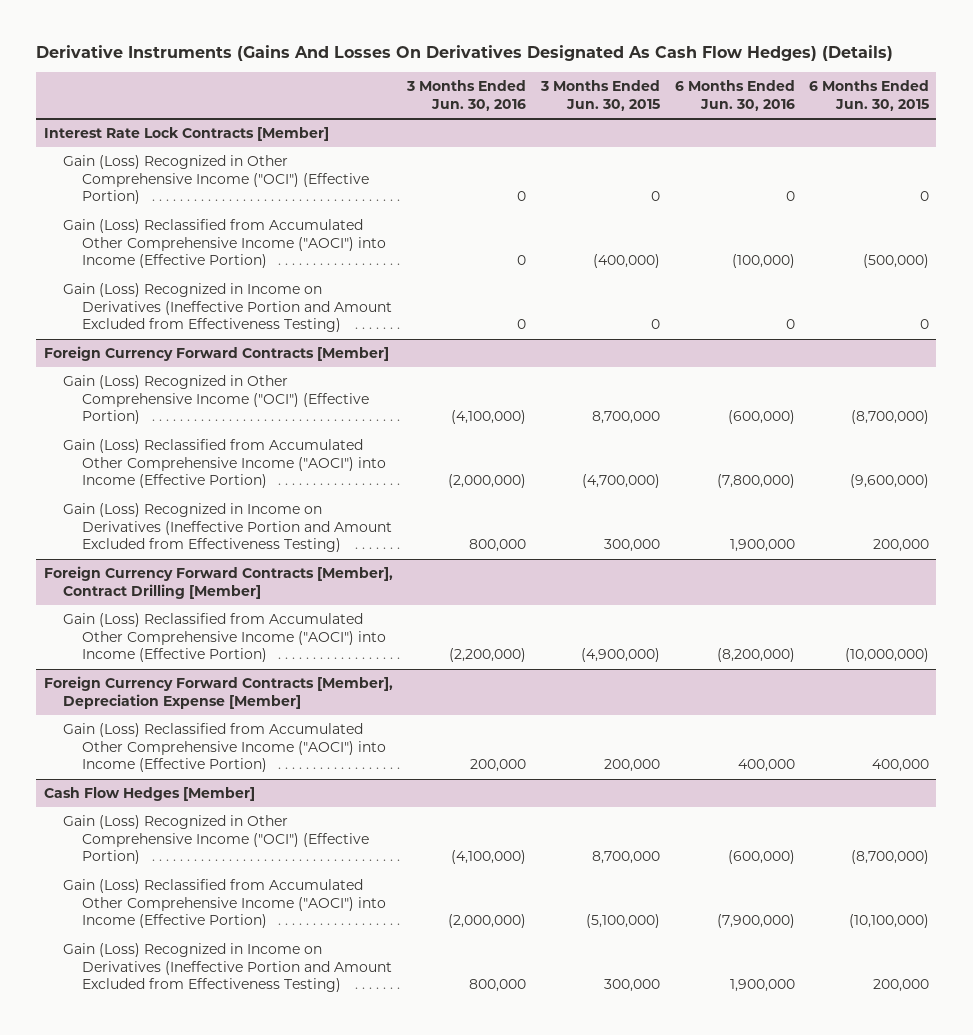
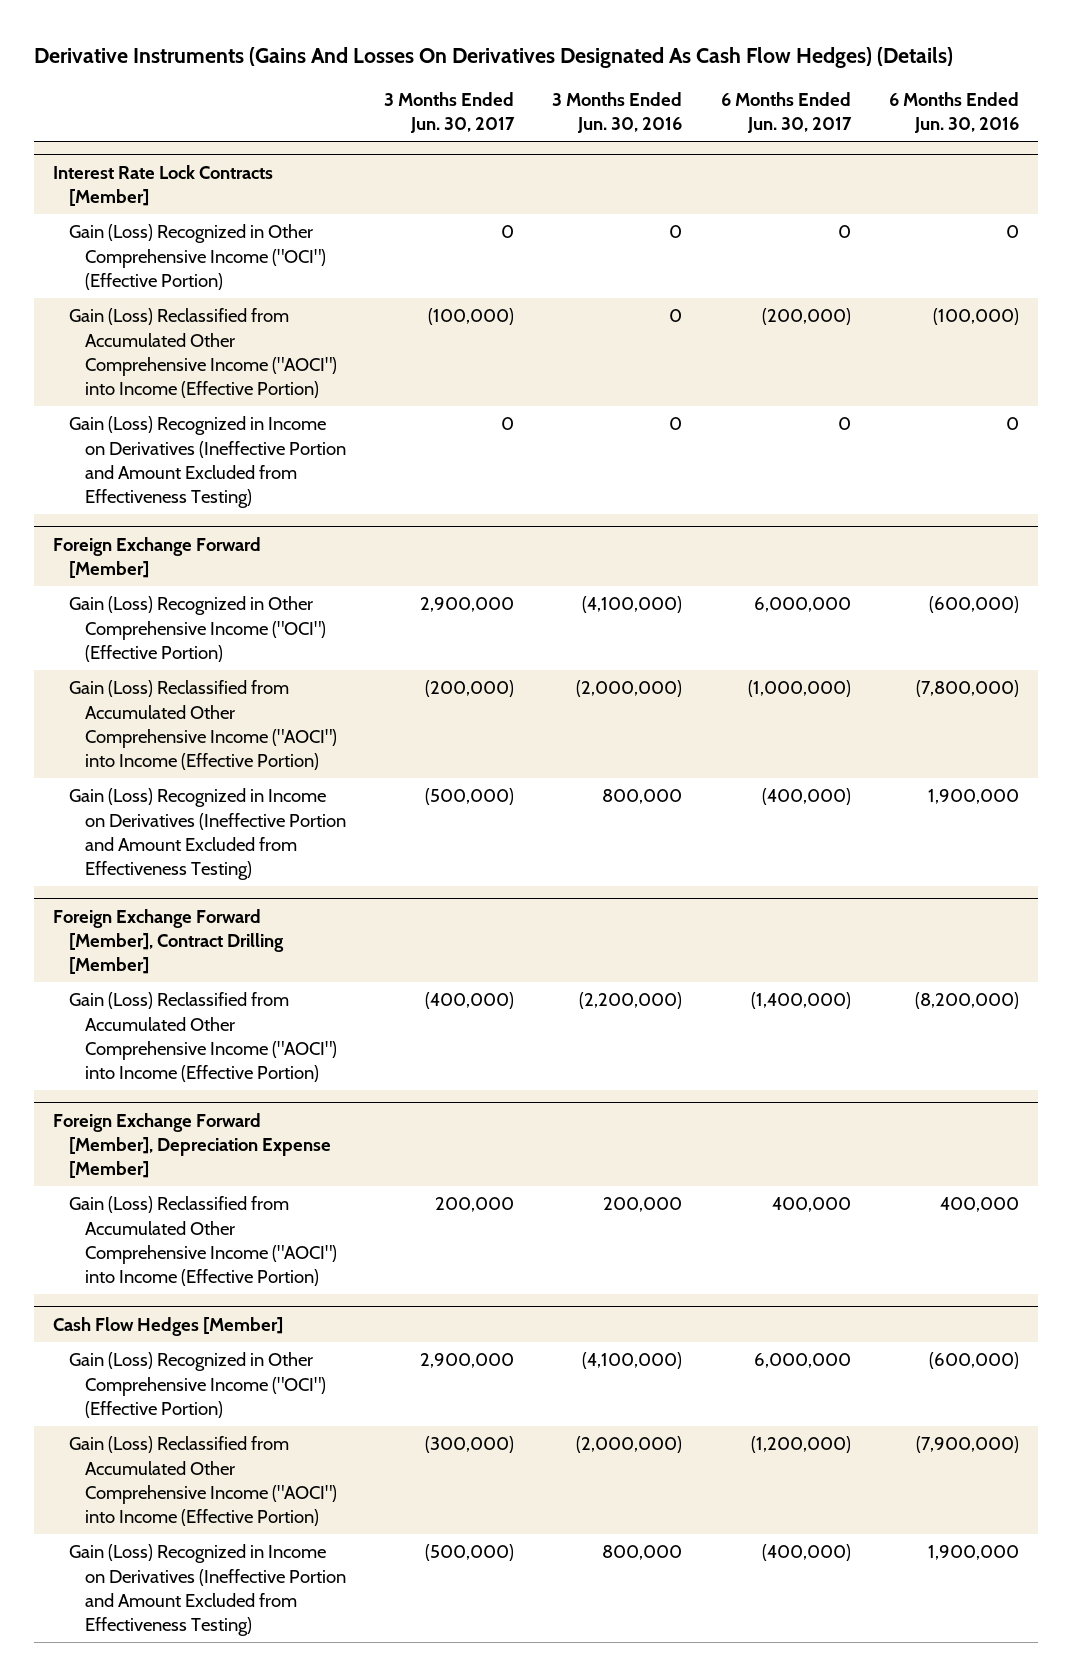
- | 3 Months Ended Jun. 30, 2016 | 3 Months Ended Jun. 30, 2015 | 6 Months Ended Jun. 30, 2016 | 6 Months Ended Jun. 30, 2015
+ | 3 Months Ended Jun. 30, 2017 | 3 Months Ended Jun. 30, 2016 | 6 Months Ended Jun. 30, 2017 | 6 Months Ended Jun. 30, 2016
- Foreign Currency Forward Contracts [Member]
+ Foreign Exchange Forward [Member]
- Foreign Currency Forward Contracts [Member], Contract Drilling [Member]
+ Foreign Exchange Forward [Member], Contract Drilling [Member]
- Foreign Currency Forward Contracts [Member], Depreciation Expense [Member]
+ Foreign Exchange Forward [Member], Depreciation Expense [Member]

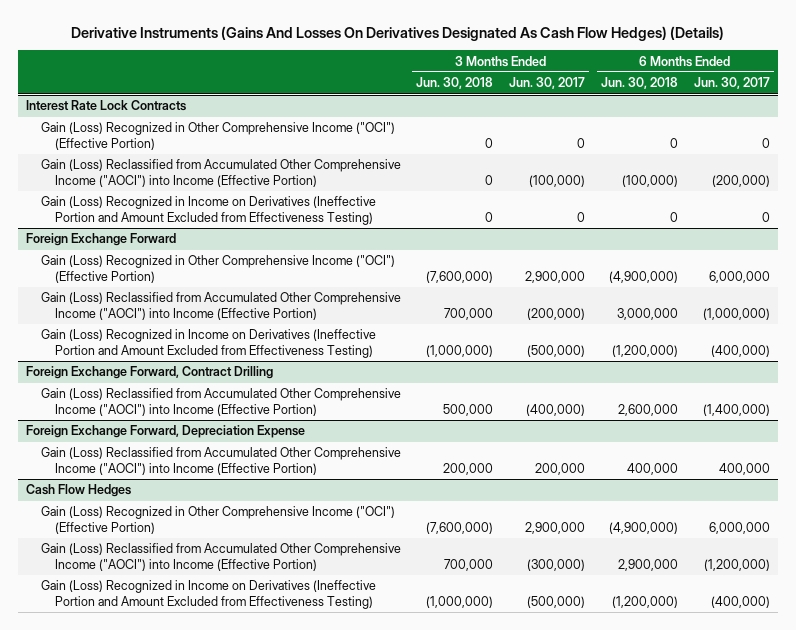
- | 3 Months Ended Jun. 30, 2017 | 3 Months Ended Jun. 30, 2016 | 6 Months Ended Jun. 30, 2017 | 6 Months Ended Jun. 30, 2016
+ | 3 Months Ended Jun. 30, 2018 | 3 Months Ended Jun. 30, 2017 | 6 Months Ended Jun. 30, 2018 | 6 Months Ended Jun. 30, 2017
- Interest Rate Lock Contracts [Member]
+ Interest Rate Lock Contracts
- Foreign Exchange Forward [Member]
+ Foreign Exchange Forward
- Foreign Exchange Forward [Member], Contract Drilling [Member]
+ Foreign Exchange Forward, Contract Drilling
- Foreign Exchange Forward [Member], Depreciation Expense [Member]
+ Foreign Exchange Forward, Depreciation Expense
- Cash Flow Hedges [Member]
+ Cash Flow Hedges

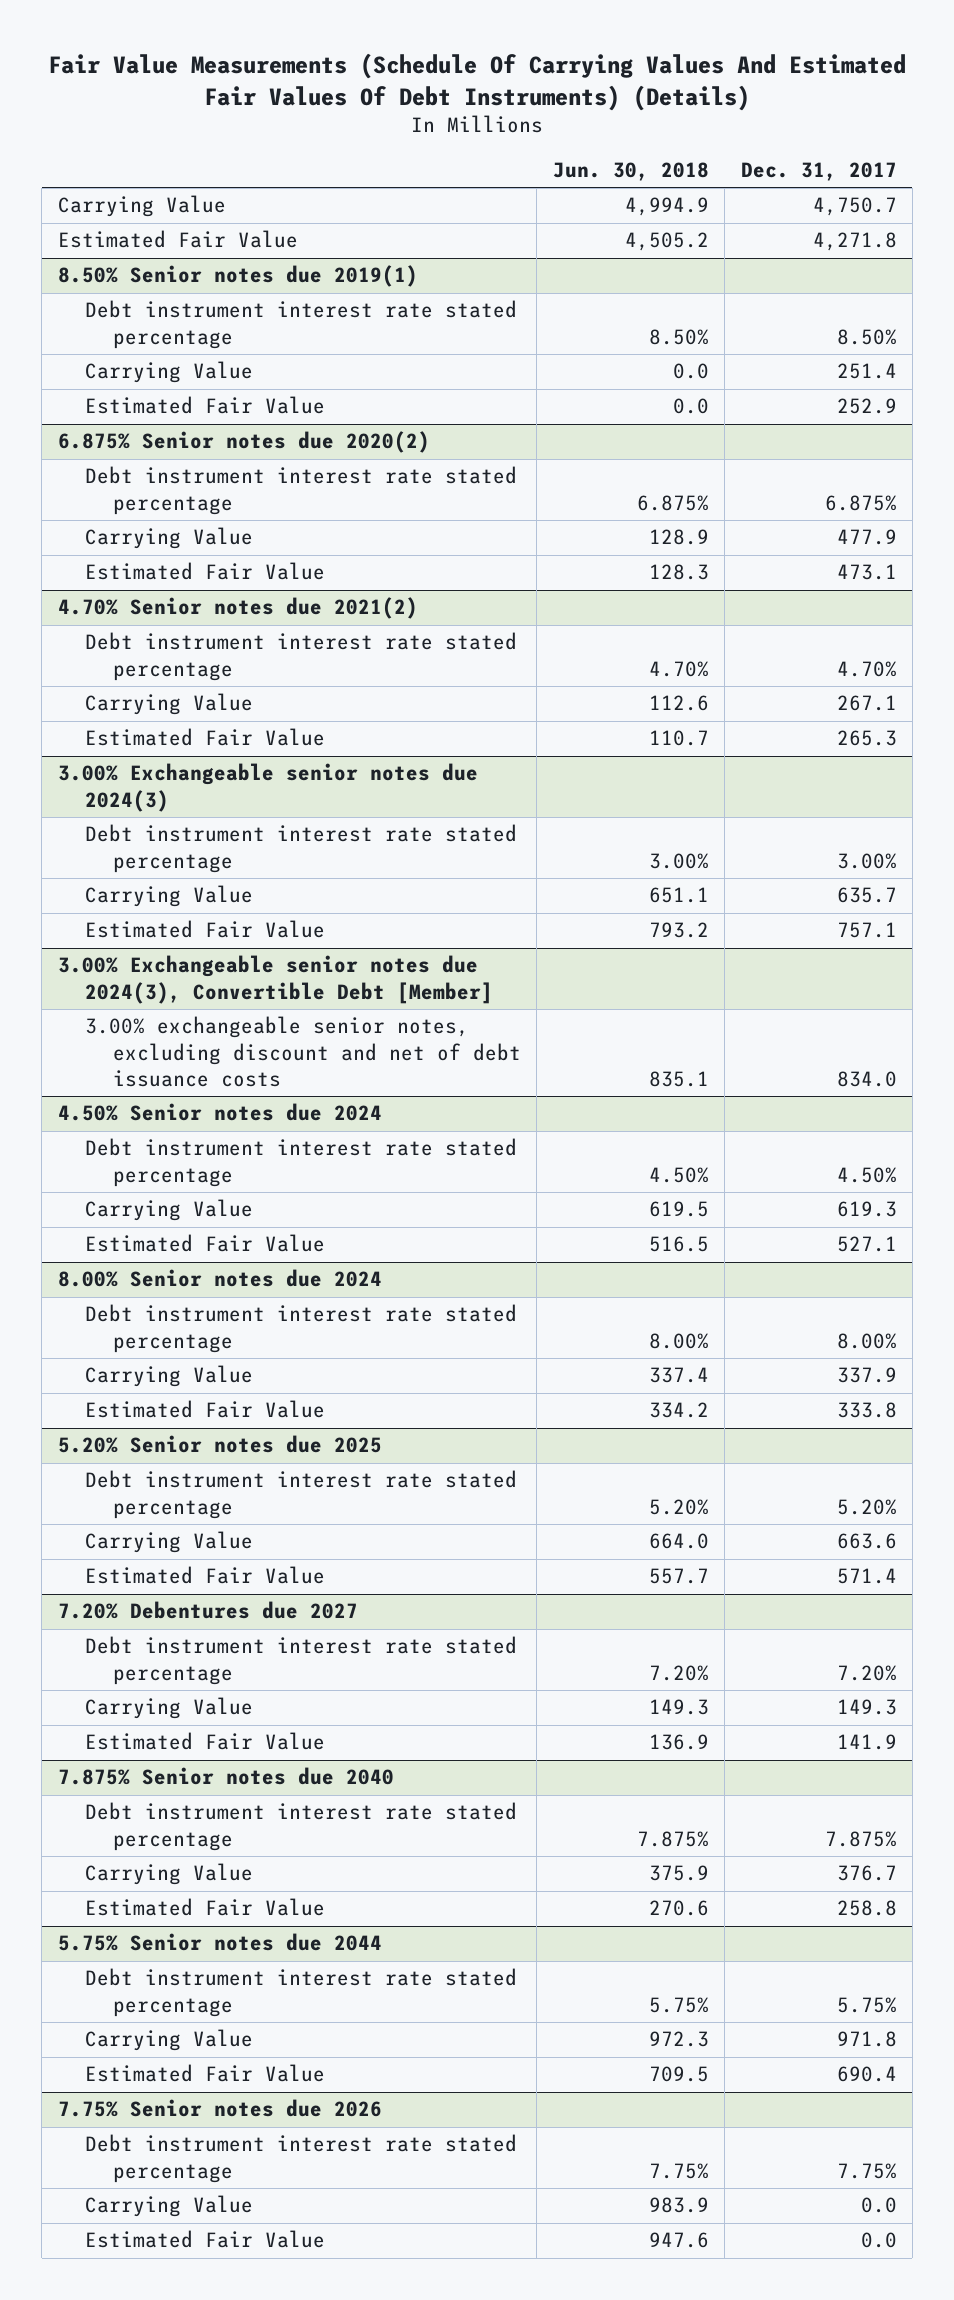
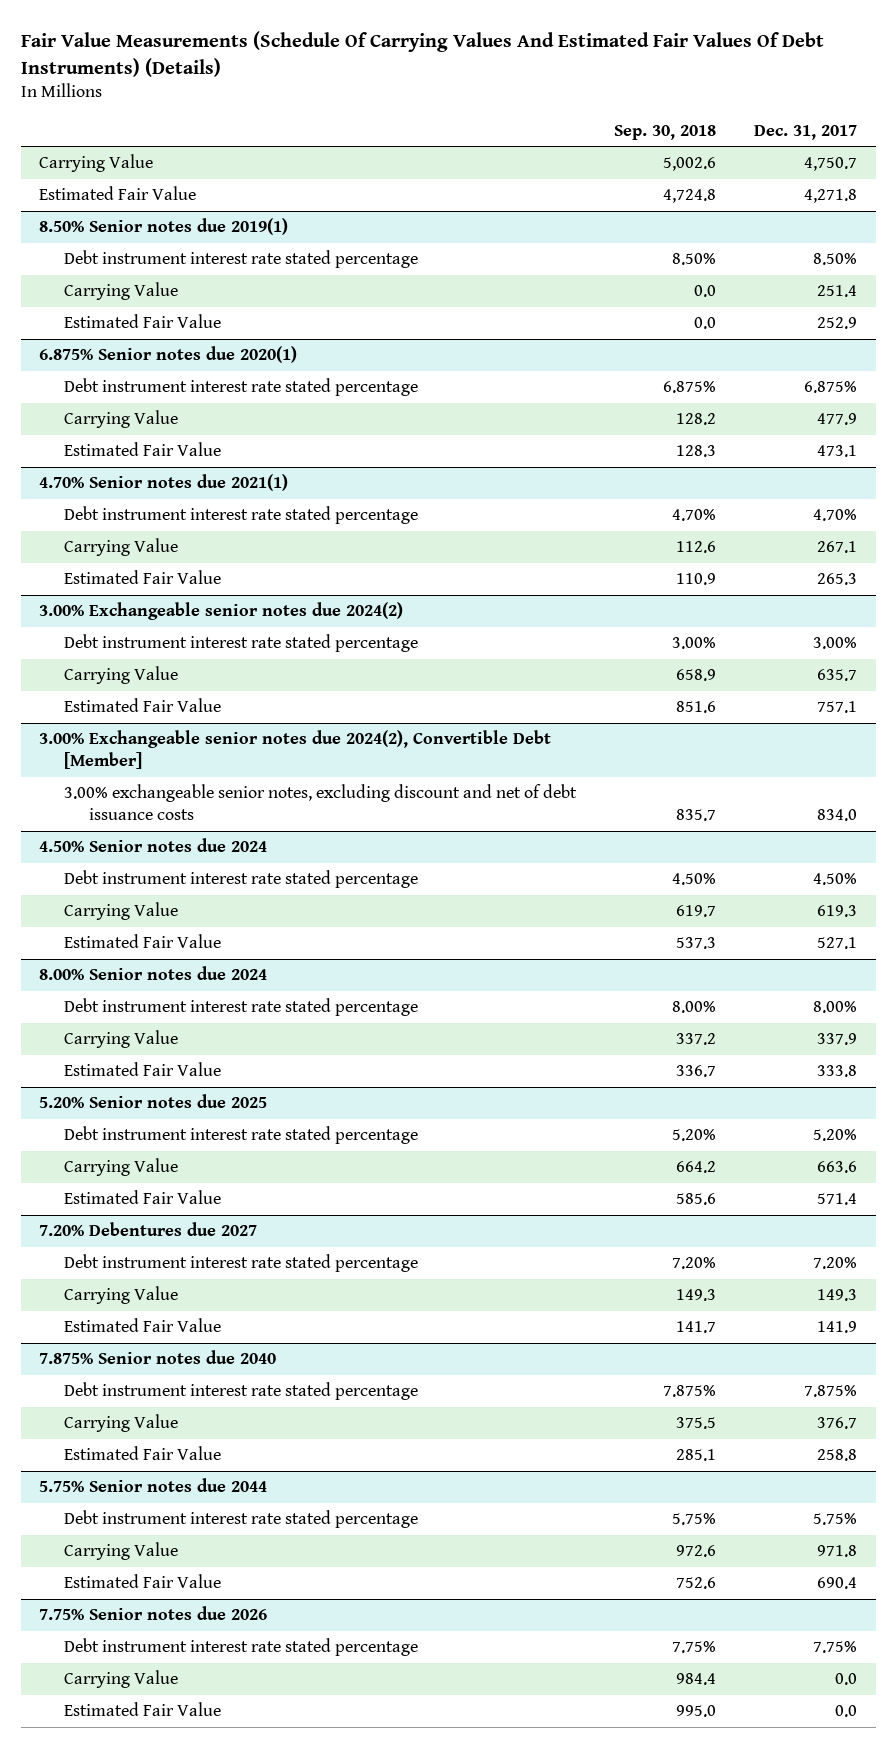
- | Jun. 30, 2018 | Dec. 31, 2017
+ | Sep. 30, 2018 | Dec. 31, 2017
- 6.875% Senior notes due 2020(2)
+ 6.875% Senior notes due 2020(1)
- 4.70% Senior notes due 2021(2)
+ 4.70% Senior notes due 2021(1)
- 3.00% Exchangeable senior notes due 2024(3)
+ 3.00% Exchangeable senior notes due 2024(2)
- 3.00% Exchangeable senior notes due 2024(3), Convertible Debt [Member]
+ 3.00% Exchangeable senior notes due 2024(2), Convertible Debt [Member]

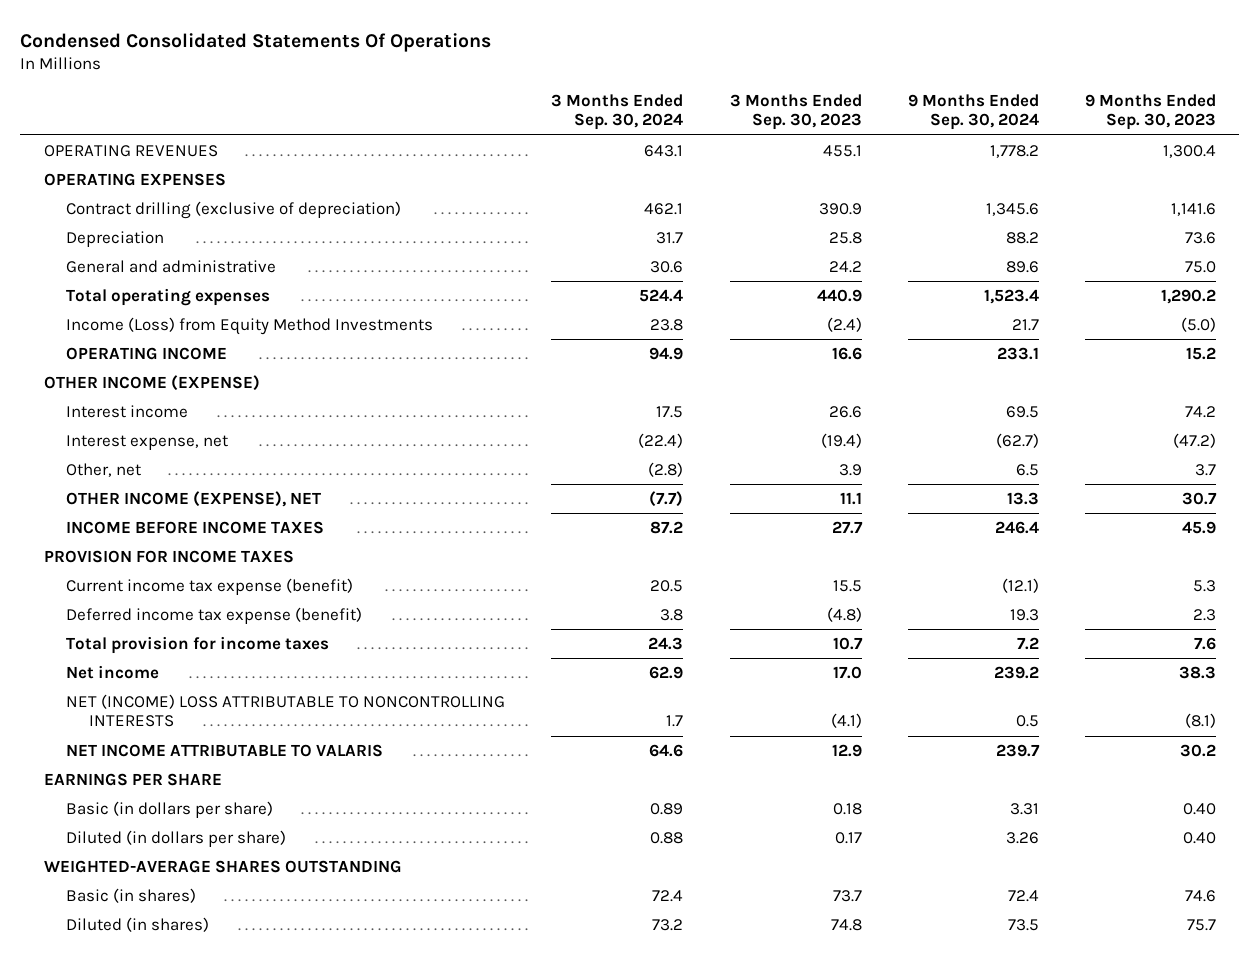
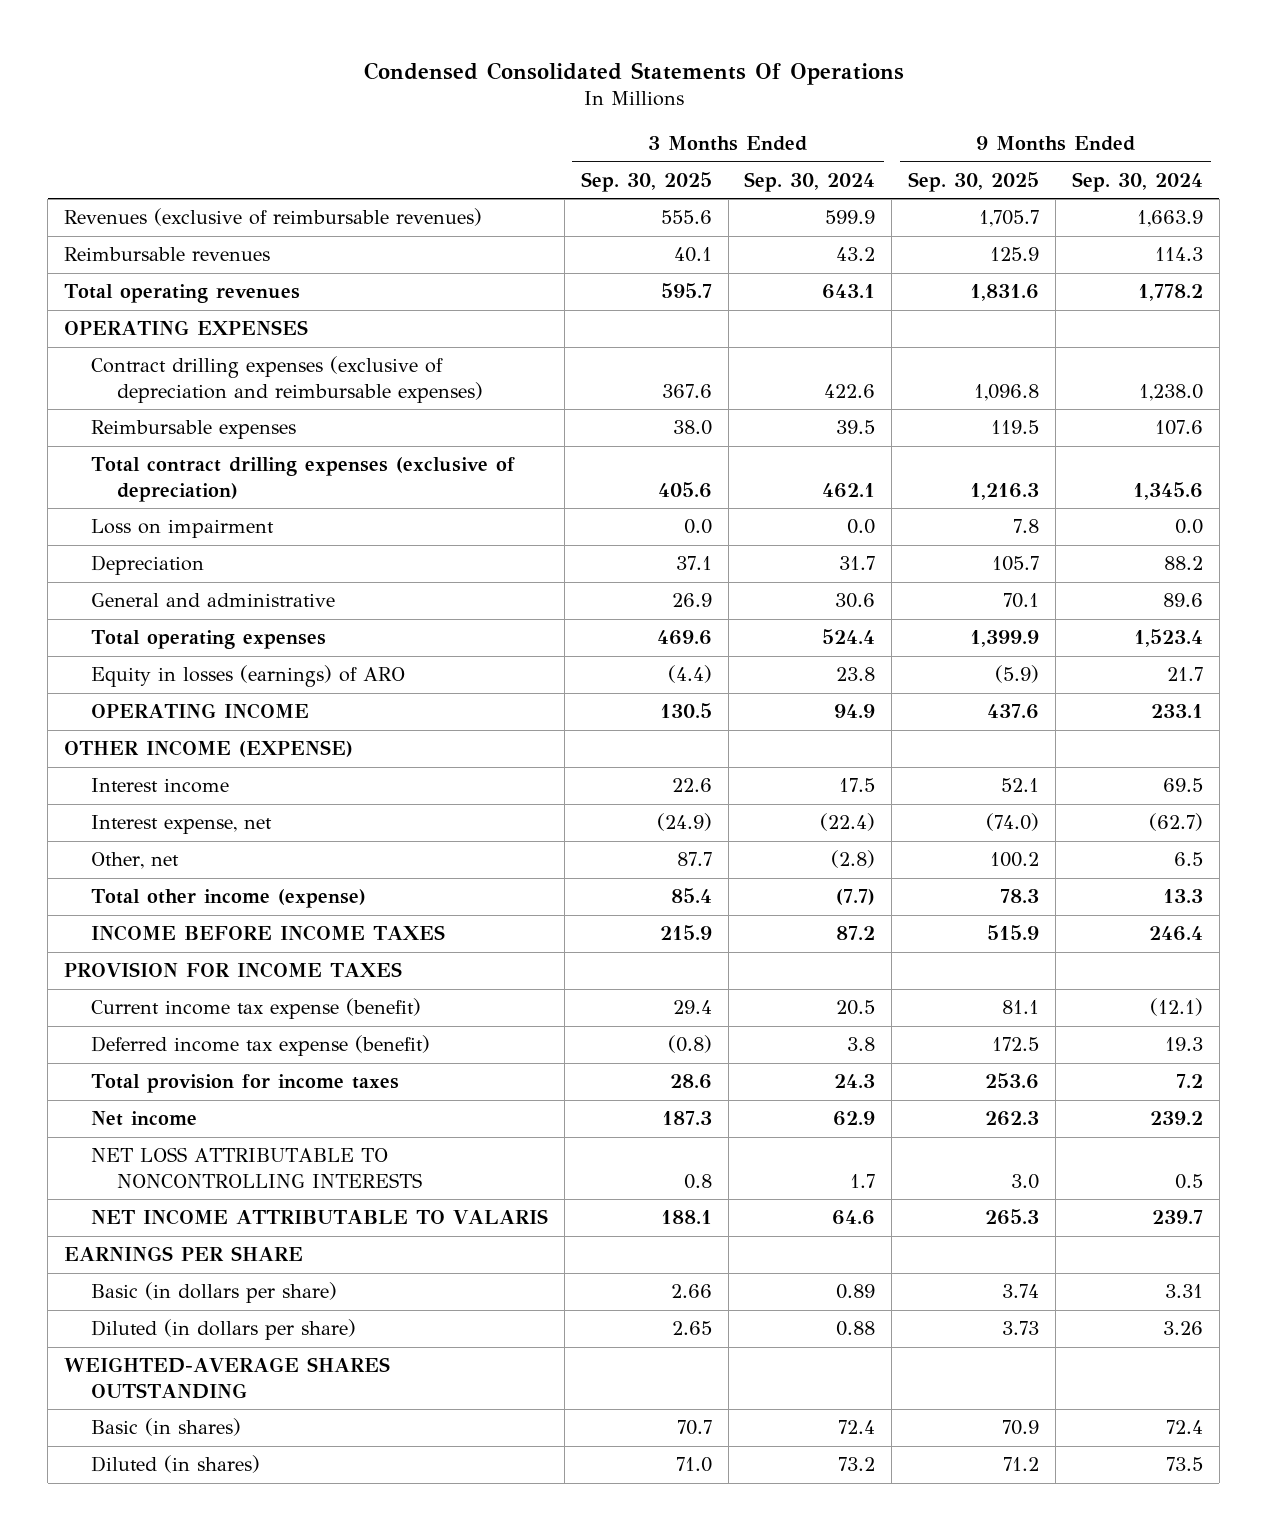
- | 3 Months Ended Sep. 30, 2024 | 3 Months Ended Sep. 30, 2023 | 9 Months Ended Sep. 30, 2024 | 9 Months Ended Sep. 30, 2023
+ | 3 Months Ended Sep. 30, 2025 | 3 Months Ended Sep. 30, 2024 | 9 Months Ended Sep. 30, 2025 | 9 Months Ended Sep. 30, 2024
- OPERATING REVENUES | 643.1 | 455.1 | 1,778.2 | 1,300.4
+ Revenues (exclusive of reimbursable revenues) | 555.6 | 599.9 | 1,705.7 | 1,663.9
+ Reimbursable revenues | 40.1 | 43.2 | 125.9 | 114.3
+ Total operating revenues | 595.7 | 643.1 | 1,831.6 | 1,778.2
- Contract drilling (exclusive of depreciation) | 462.1 | 390.9 | 1,345.6 | 1,141.6
+ Contract drilling expenses (exclusive of depreciation and reimbursable expenses) | 367.6 | 422.6 | 1,096.8 | 1,238.0
+ Reimbursable expenses | 38.0 | 39.5 | 119.5 | 107.6
+ Total contract drilling expenses (exclusive of depreciation) | 405.6 | 462.1 | 1,216.3 | 1,345.6
+ Loss on impairment | 0.0 | 0.0 | 7.8 | 0.0
- Income (Loss) from Equity Method Investments | 23.8 | (2.4) | 21.7 | (5.0)
+ Equity in losses (earnings) of ARO | (4.4) | 23.8 | (5.9) | 21.7
- OTHER INCOME (EXPENSE), NET | (7.7) | 11.1 | 13.3 | 30.7
+ Total other income (expense) | 85.4 | (7.7) | 78.3 | 13.3
- NET (INCOME) LOSS ATTRIBUTABLE TO NONCONTROLLING INTERESTS | 1.7 | (4.1) | 0.5 | (8.1)
+ NET LOSS ATTRIBUTABLE TO NONCONTROLLING INTERESTS | 0.8 | 1.7 | 3.0 | 0.5

